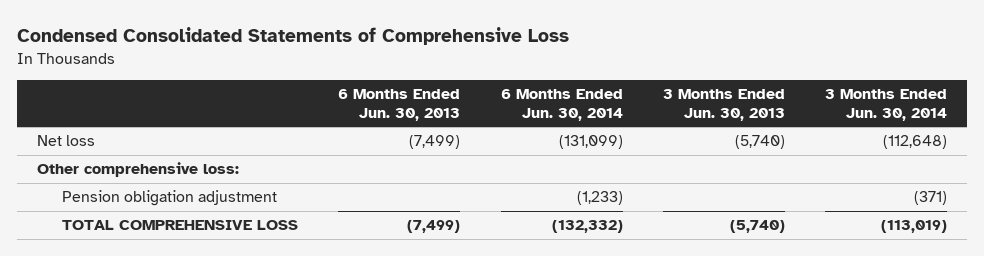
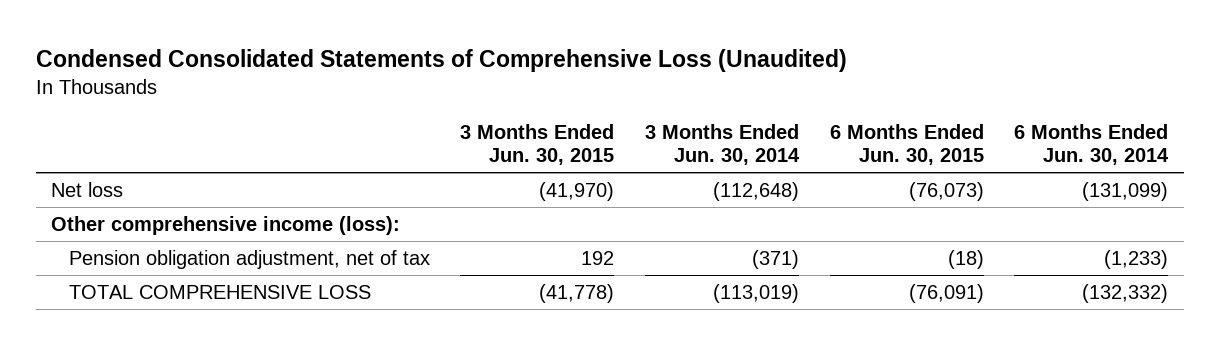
- Condensed Consolidated Statements of Comprehensive Loss
+ Condensed Consolidated Statements of Comprehensive Loss (Unaudited)
- | 6 Months Ended Jun. 30, 2013 | 6 Months Ended Jun. 30, 2014 | 3 Months Ended Jun. 30, 2013 | 3 Months Ended Jun. 30, 2014
+ | 3 Months Ended Jun. 30, 2015 | 3 Months Ended Jun. 30, 2014 | 6 Months Ended Jun. 30, 2015 | 6 Months Ended Jun. 30, 2014
- Other comprehensive loss:
- Pension obligation adjustment | | (1,233) | | (371)
+ Other comprehensive income (loss):
+ Pension obligation adjustment, net of tax | 192 | (371) | (18) | (1,233)

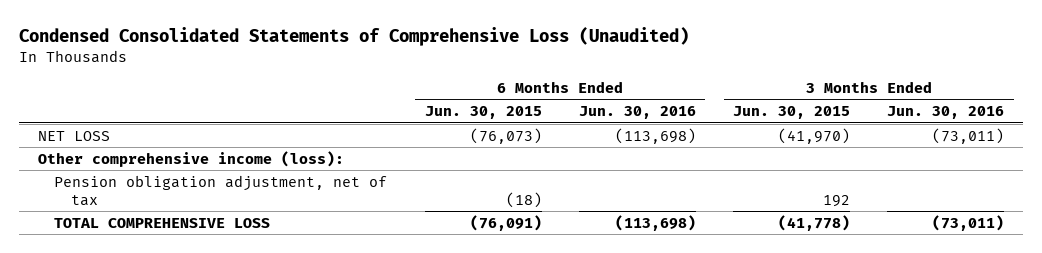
- | 3 Months Ended Jun. 30, 2015 | 3 Months Ended Jun. 30, 2014 | 6 Months Ended Jun. 30, 2015 | 6 Months Ended Jun. 30, 2014
+ | 6 Months Ended Jun. 30, 2015 | 6 Months Ended Jun. 30, 2016 | 3 Months Ended Jun. 30, 2015 | 3 Months Ended Jun. 30, 2016
- Net loss | (41,970) | (112,648) | (76,073) | (131,099)
+ NET LOSS | (76,073) | (113,698) | (41,970) | (73,011)

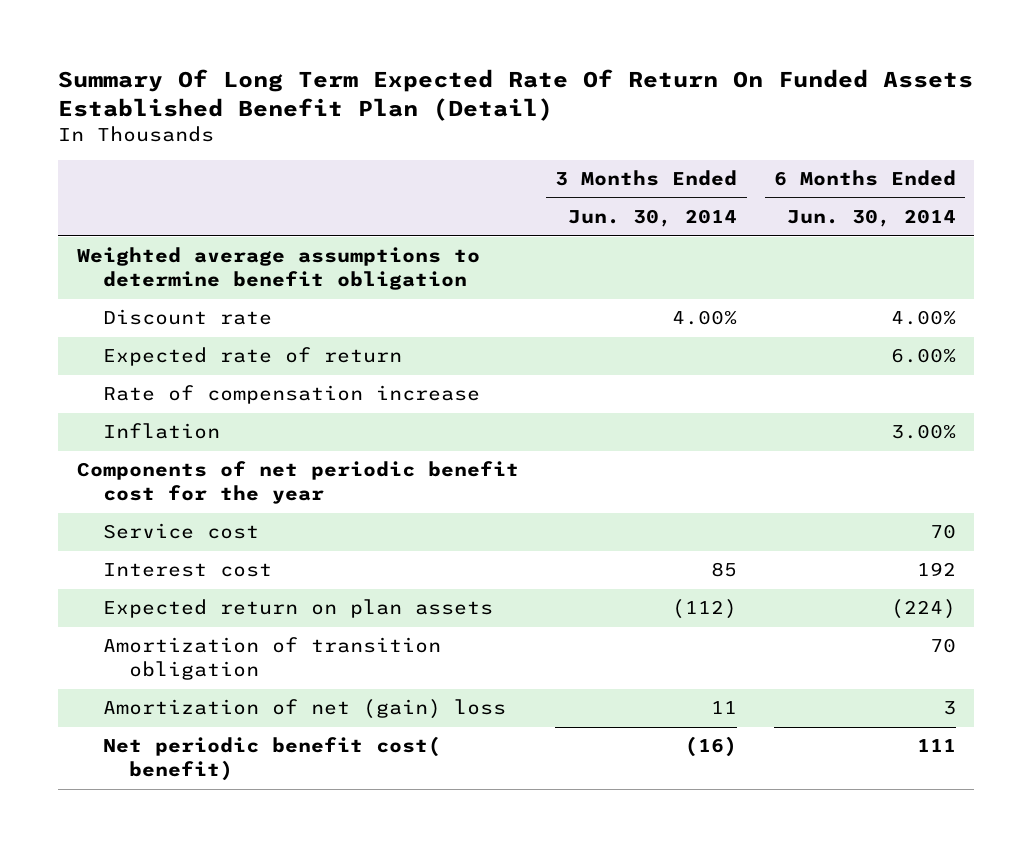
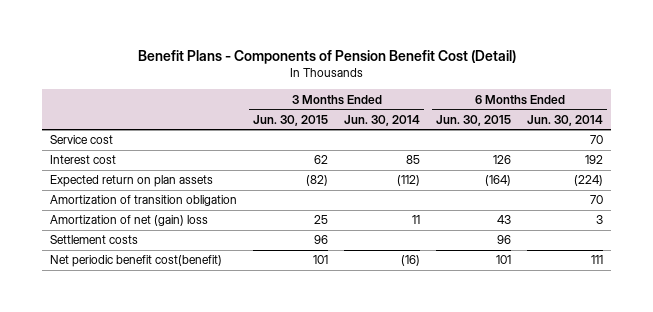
- Summary Of Long Term Expected Rate Of Return On Funded Assets Established Benefit Plan (Detail)
+ Benefit Plans - Components of Pension Benefit Cost (Detail)
- | 3 Months Ended Jun. 30, 2014 | 6 Months Ended Jun. 30, 2014
+ | 3 Months Ended Jun. 30, 2015 | 3 Months Ended Jun. 30, 2014 | 6 Months Ended Jun. 30, 2015 | 6 Months Ended Jun. 30, 2014
- Weighted average assumptions to determine benefit obligation
- Discount rate | 4.00% | 4.00%
- Expected rate of return | | 6.00%
- Rate of compensation increase
- Inflation | | 3.00%
- Components of net periodic benefit cost for the year
- Net periodic benefit cost( benefit) | (16) | 111
+ Settlement costs | 96 | | 96 |
+ Net periodic benefit cost(benefit) | 101 | (16) | 101 | 111

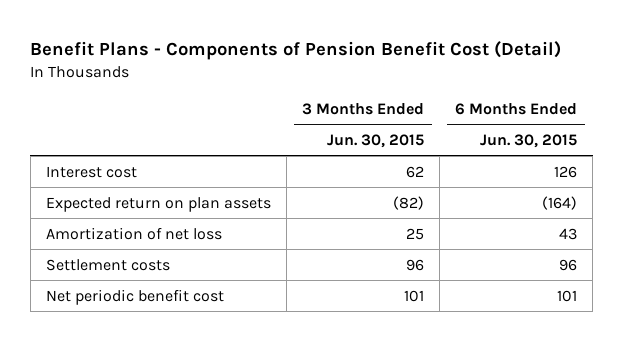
- | 3 Months Ended Jun. 30, 2015 | 3 Months Ended Jun. 30, 2014 | 6 Months Ended Jun. 30, 2015 | 6 Months Ended Jun. 30, 2014
+ | 3 Months Ended Jun. 30, 2015 | 6 Months Ended Jun. 30, 2015
- Service cost | | | | 70
- Amortization of transition obligation | | | | 70
- Amortization of net (gain) loss | 25 | 11 | 43 | 3
+ Amortization of net loss | 25 | 43
- Net periodic benefit cost(benefit) | 101 | (16) | 101 | 111
+ Net periodic benefit cost | 101 | 101

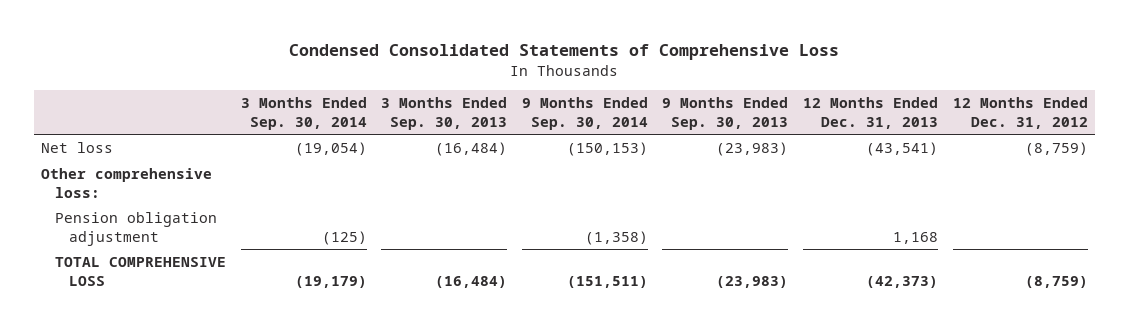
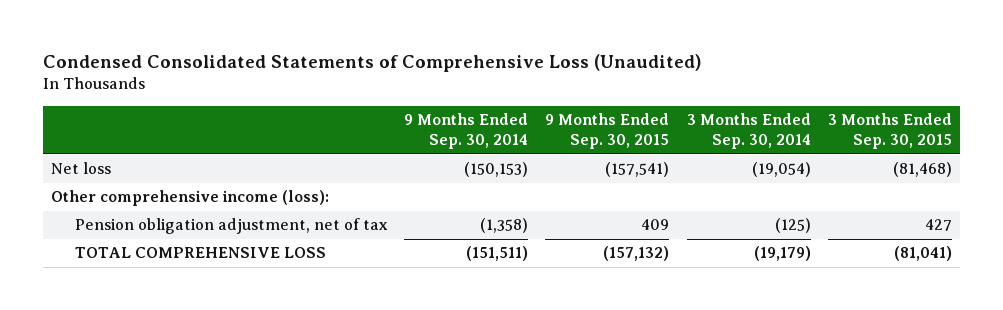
- Condensed Consolidated Statements of Comprehensive Loss
+ Condensed Consolidated Statements of Comprehensive Loss (Unaudited)
- | 3 Months Ended Sep. 30, 2014 | 3 Months Ended Sep. 30, 2013 | 9 Months Ended Sep. 30, 2014 | 9 Months Ended Sep. 30, 2013 | 12 Months Ended Dec. 31, 2013 | 12 Months Ended Dec. 31, 2012
+ | 9 Months Ended Sep. 30, 2014 | 9 Months Ended Sep. 30, 2015 | 3 Months Ended Sep. 30, 2014 | 3 Months Ended Sep. 30, 2015
- Other comprehensive loss:
- Pension obligation adjustment | (125) | | (1,358) | | 1,168 |
+ Other comprehensive income (loss):
+ Pension obligation adjustment, net of tax | (1,358) | 409 | (125) | 427

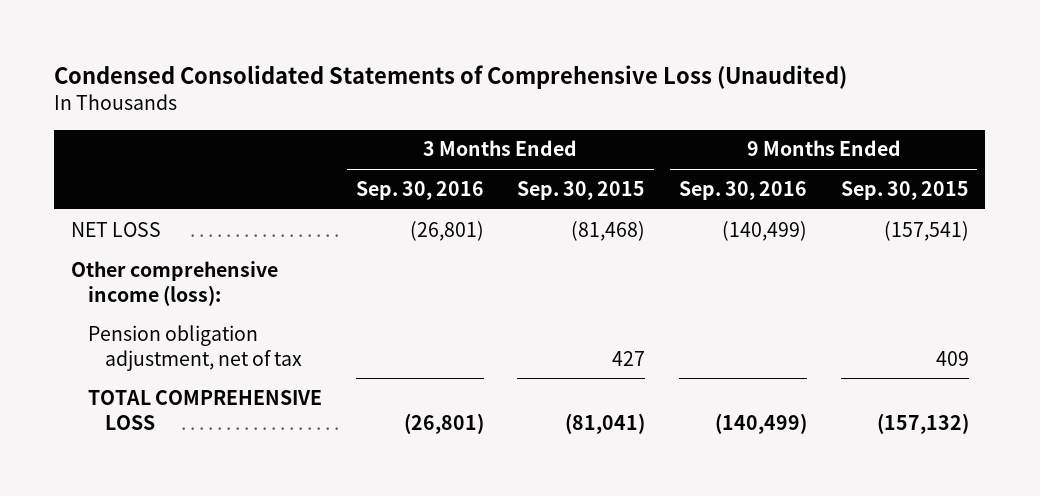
- | 9 Months Ended Sep. 30, 2014 | 9 Months Ended Sep. 30, 2015 | 3 Months Ended Sep. 30, 2014 | 3 Months Ended Sep. 30, 2015
+ | 3 Months Ended Sep. 30, 2016 | 3 Months Ended Sep. 30, 2015 | 9 Months Ended Sep. 30, 2016 | 9 Months Ended Sep. 30, 2015
- Net loss | (150,153) | (157,541) | (19,054) | (81,468)
+ NET LOSS | (26,801) | (81,468) | (140,499) | (157,541)

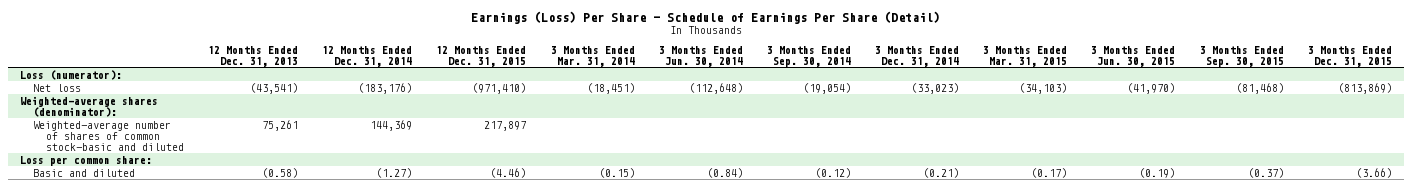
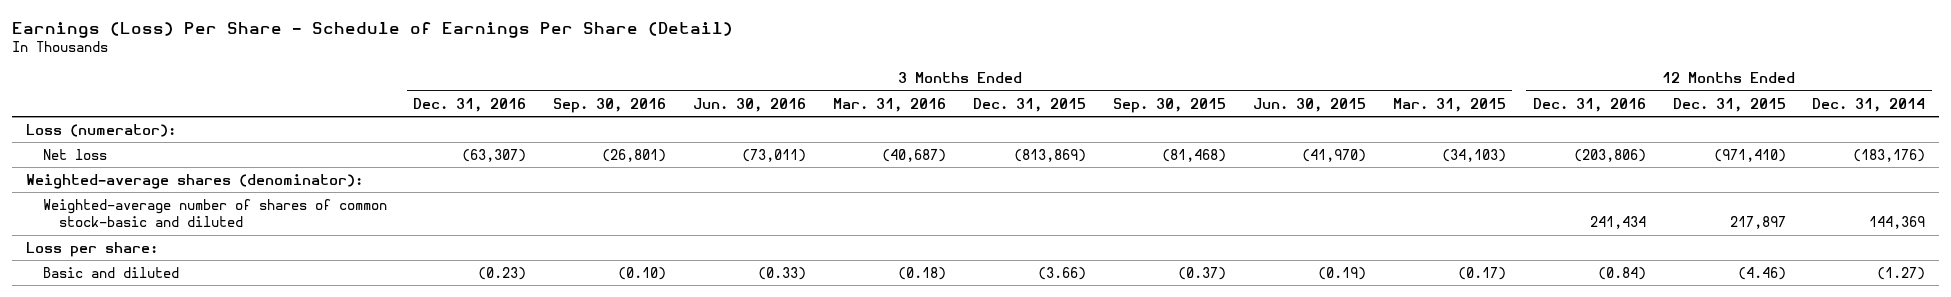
- | 12 Months Ended Dec. 31, 2013 | 12 Months Ended Dec. 31, 2014 | 12 Months Ended Dec. 31, 2015 | 3 Months Ended Mar. 31, 2014 | 3 Months Ended Jun. 30, 2014 | 3 Months Ended Sep. 30, 2014 | 3 Months Ended Dec. 31, 2014 | 3 Months Ended Mar. 31, 2015 | 3 Months Ended Jun. 30, 2015 | 3 Months Ended Sep. 30, 2015 | 3 Months Ended Dec. 31, 2015
+ | 3 Months Ended Dec. 31, 2016 | 3 Months Ended Sep. 30, 2016 | 3 Months Ended Jun. 30, 2016 | 3 Months Ended Mar. 31, 2016 | 3 Months Ended Dec. 31, 2015 | 3 Months Ended Sep. 30, 2015 | 3 Months Ended Jun. 30, 2015 | 3 Months Ended Mar. 31, 2015 | 12 Months Ended Dec. 31, 2016 | 12 Months Ended Dec. 31, 2015 | 12 Months Ended Dec. 31, 2014
- Loss per common share:
+ Loss per share:

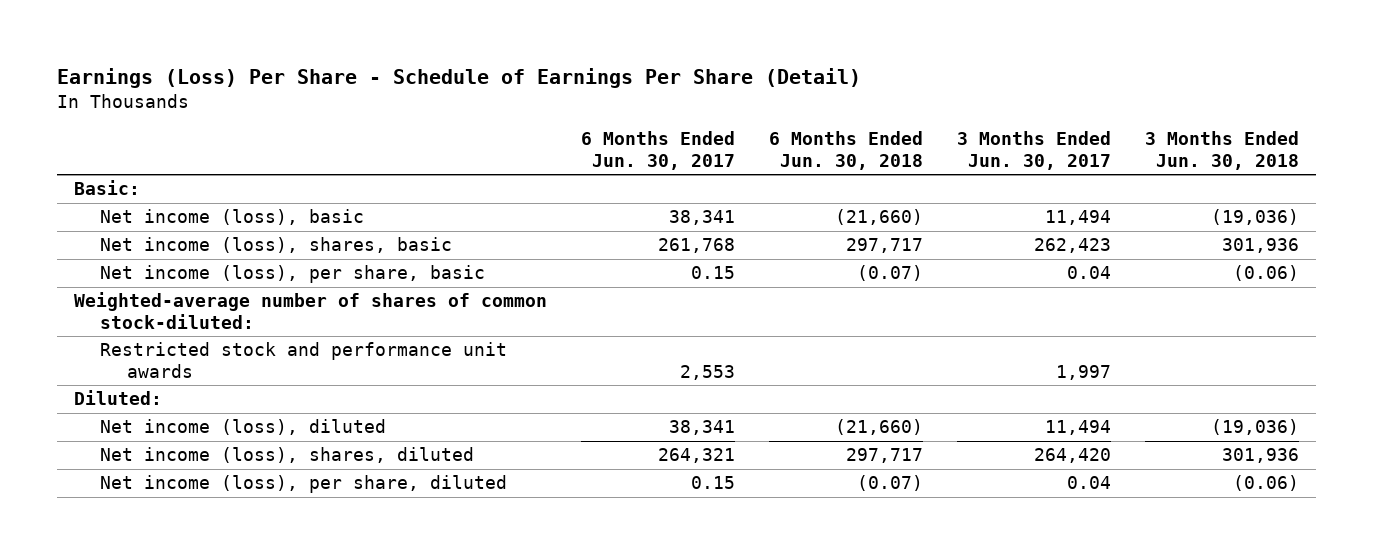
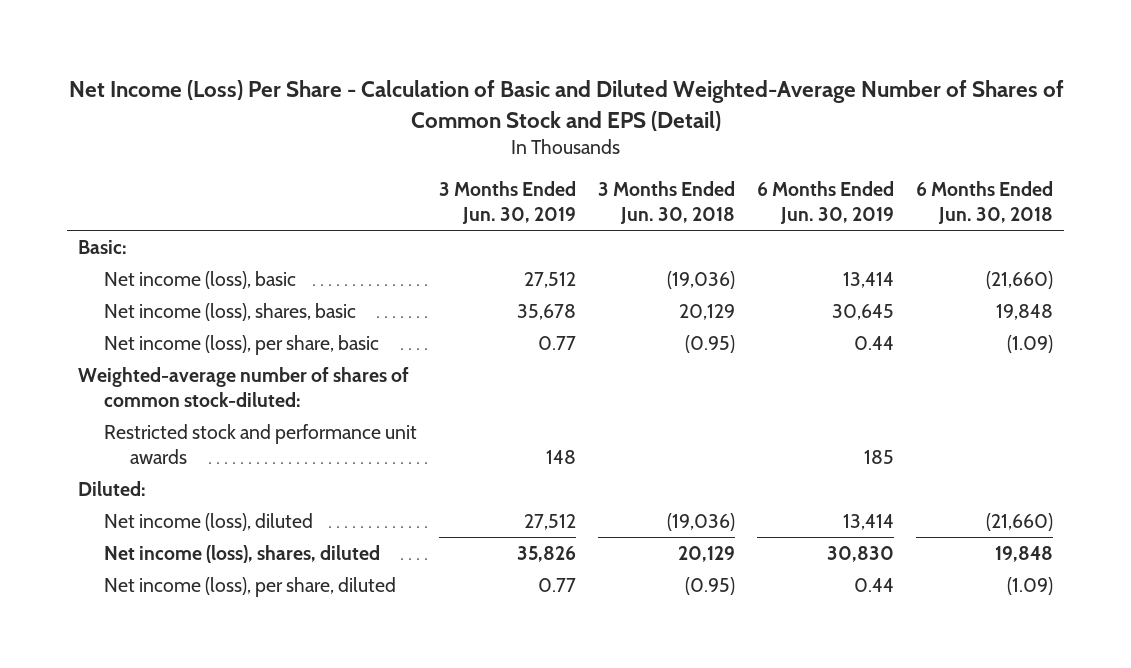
- Earnings (Loss) Per Share - Schedule of Earnings Per Share (Detail)
+ Net Income (Loss) Per Share - Calculation of Basic and Diluted Weighted-Average Number of Shares of Common Stock and EPS (Detail)
- | 6 Months Ended Jun. 30, 2017 | 6 Months Ended Jun. 30, 2018 | 3 Months Ended Jun. 30, 2017 | 3 Months Ended Jun. 30, 2018
+ | 3 Months Ended Jun. 30, 2019 | 3 Months Ended Jun. 30, 2018 | 6 Months Ended Jun. 30, 2019 | 6 Months Ended Jun. 30, 2018
- Net income (loss), shares, basic | 261,768 | 297,717 | 262,423 | 301,936
- Net income (loss), per share, basic | 0.15 | (0.07) | 0.04 | (0.06)
+ Net income (loss), shares, basic | 35,678 | 20,129 | 30,645 | 19,848
+ Net income (loss), per share, basic | 0.77 | (0.95) | 0.44 | (1.09)
- Net income (loss), shares, diluted | 264,321 | 297,717 | 264,420 | 301,936
- Net income (loss), per share, diluted | 0.15 | (0.07) | 0.04 | (0.06)
+ Net income (loss), shares, diluted | 35,826 | 20,129 | 30,830 | 19,848
+ Net income (loss), per share, diluted | 0.77 | (0.95) | 0.44 | (1.09)

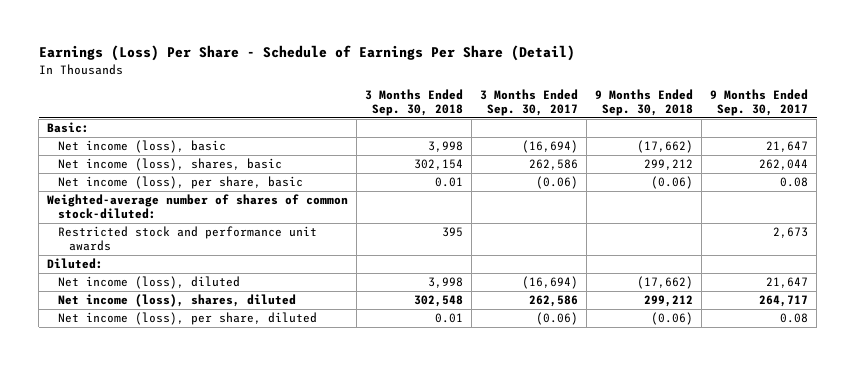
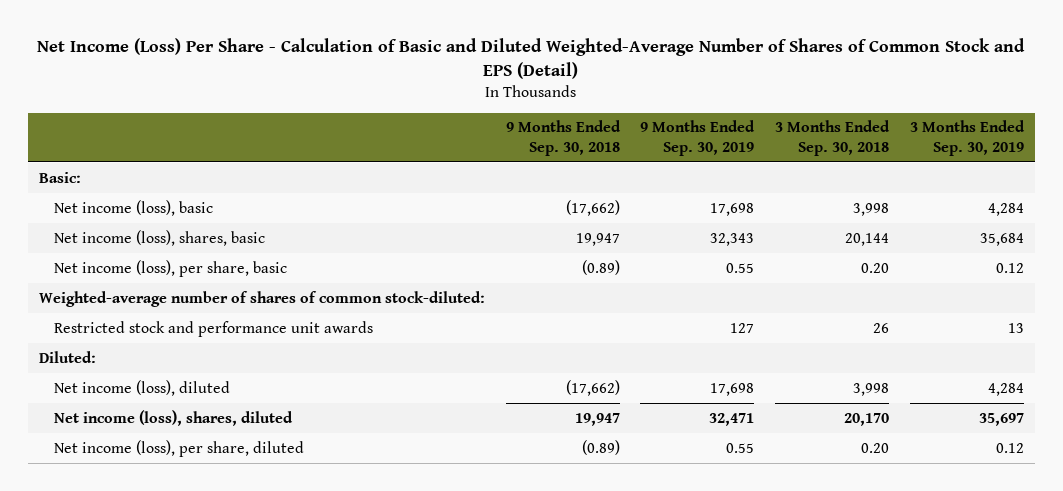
- Earnings (Loss) Per Share - Schedule of Earnings Per Share (Detail)
+ Net Income (Loss) Per Share - Calculation of Basic and Diluted Weighted-Average Number of Shares of Common Stock and EPS (Detail)
- | 3 Months Ended Sep. 30, 2018 | 3 Months Ended Sep. 30, 2017 | 9 Months Ended Sep. 30, 2018 | 9 Months Ended Sep. 30, 2017
+ | 9 Months Ended Sep. 30, 2018 | 9 Months Ended Sep. 30, 2019 | 3 Months Ended Sep. 30, 2018 | 3 Months Ended Sep. 30, 2019
- Net income (loss), shares, basic | 302,154 | 262,586 | 299,212 | 262,044
- Net income (loss), per share, basic | 0.01 | (0.06) | (0.06) | 0.08
+ Net income (loss), shares, basic | 19,947 | 32,343 | 20,144 | 35,684
+ Net income (loss), per share, basic | (0.89) | 0.55 | 0.20 | 0.12
- Restricted stock and performance unit awards | 395 | | | 2,673
+ Restricted stock and performance unit awards | | 127 | 26 | 13
- Net income (loss), shares, diluted | 302,548 | 262,586 | 299,212 | 264,717
- Net income (loss), per share, diluted | 0.01 | (0.06) | (0.06) | 0.08
+ Net income (loss), shares, diluted | 19,947 | 32,471 | 20,170 | 35,697
+ Net income (loss), per share, diluted | (0.89) | 0.55 | 0.20 | 0.12

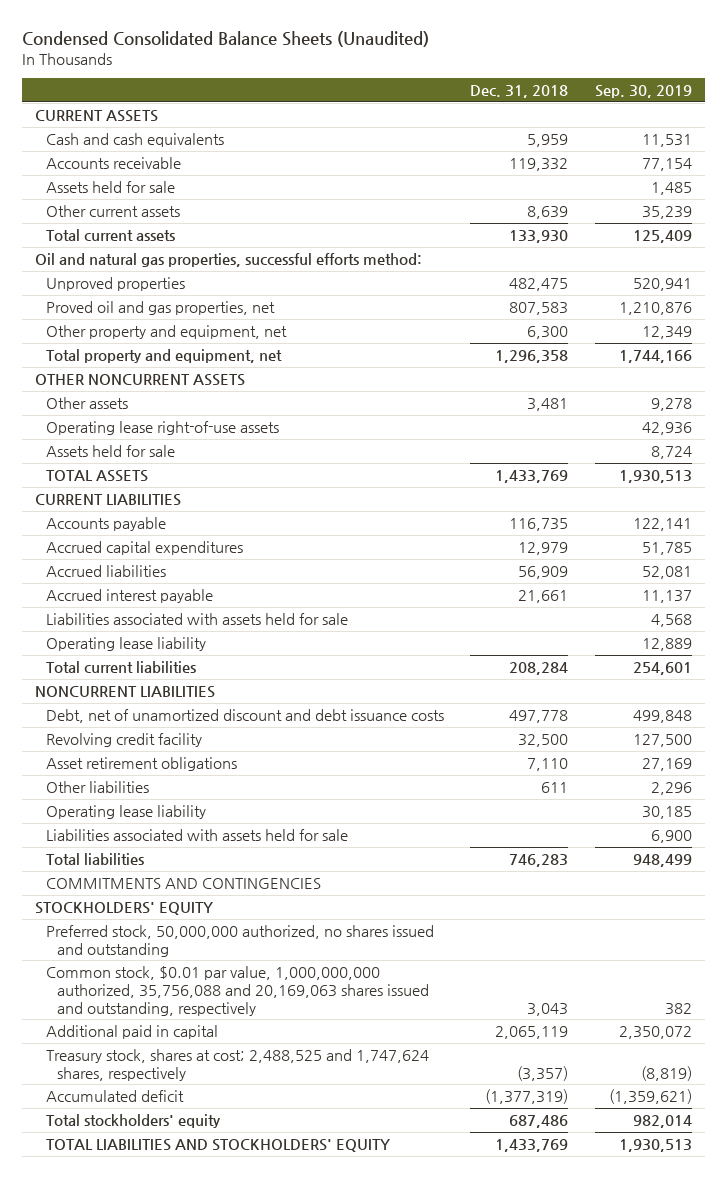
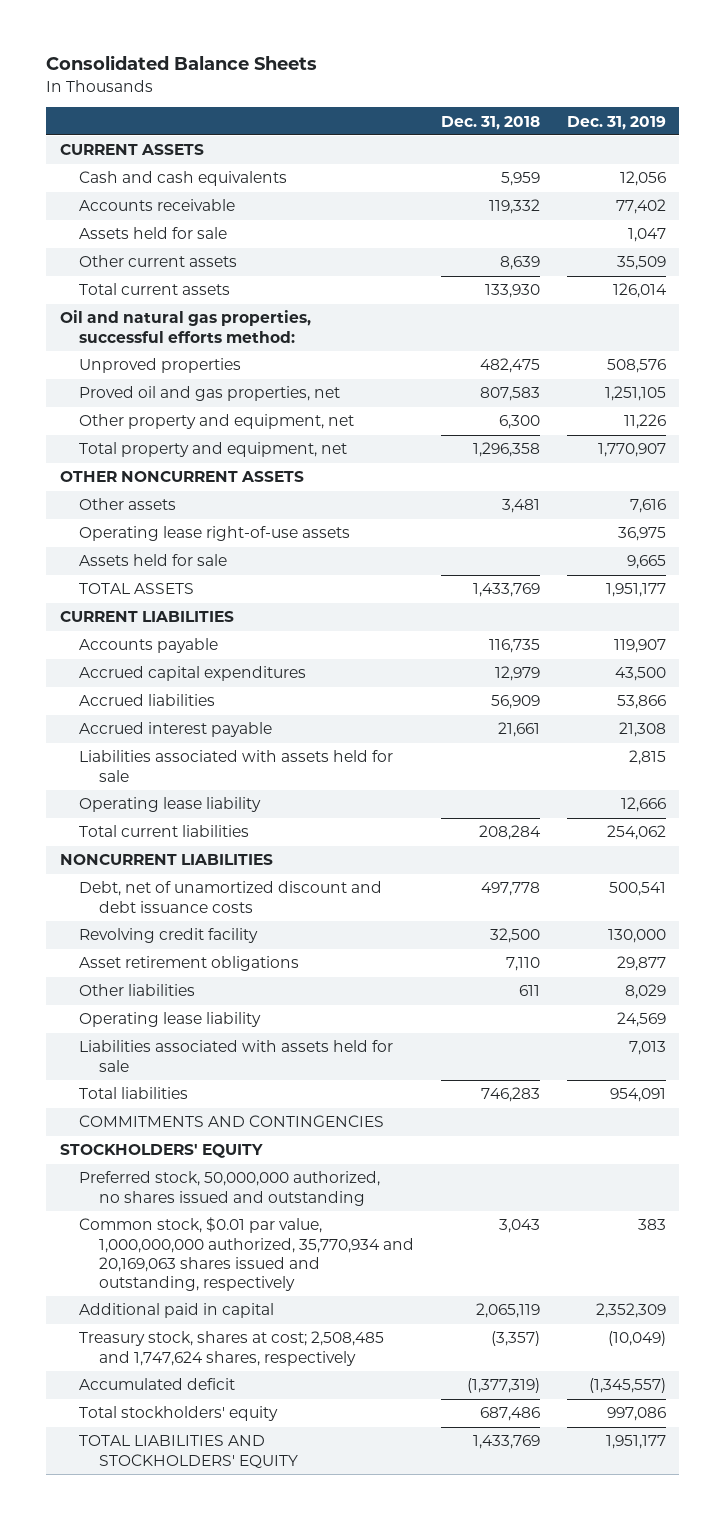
- Condensed Consolidated Balance Sheets (Unaudited)
+ Consolidated Balance Sheets
- | Dec. 31, 2018 | Sep. 30, 2019
+ | Dec. 31, 2018 | Dec. 31, 2019
- Common stock, $0.01 par value, 1,000,000,000 authorized, 35,756,088 and 20,169,063 shares issued and outstanding, respectively | 3,043 | 382
+ Common stock, $0.01 par value, 1,000,000,000 authorized, 35,770,934 and 20,169,063 shares issued and outstanding, respectively | 3,043 | 383
- Treasury stock, shares at cost; 2,488,525 and 1,747,624 shares, respectively | (3,357) | (8,819)
+ Treasury stock, shares at cost; 2,508,485 and 1,747,624 shares, respectively | (3,357) | (10,049)

